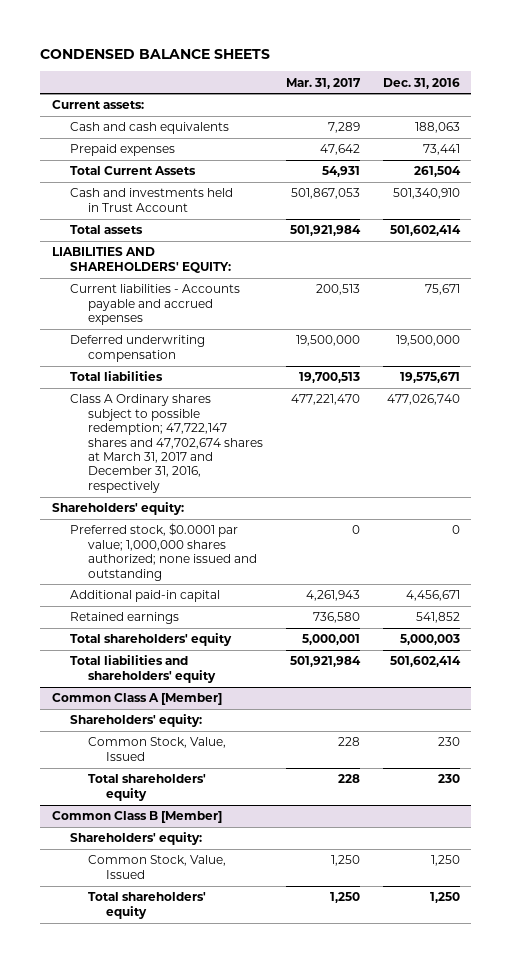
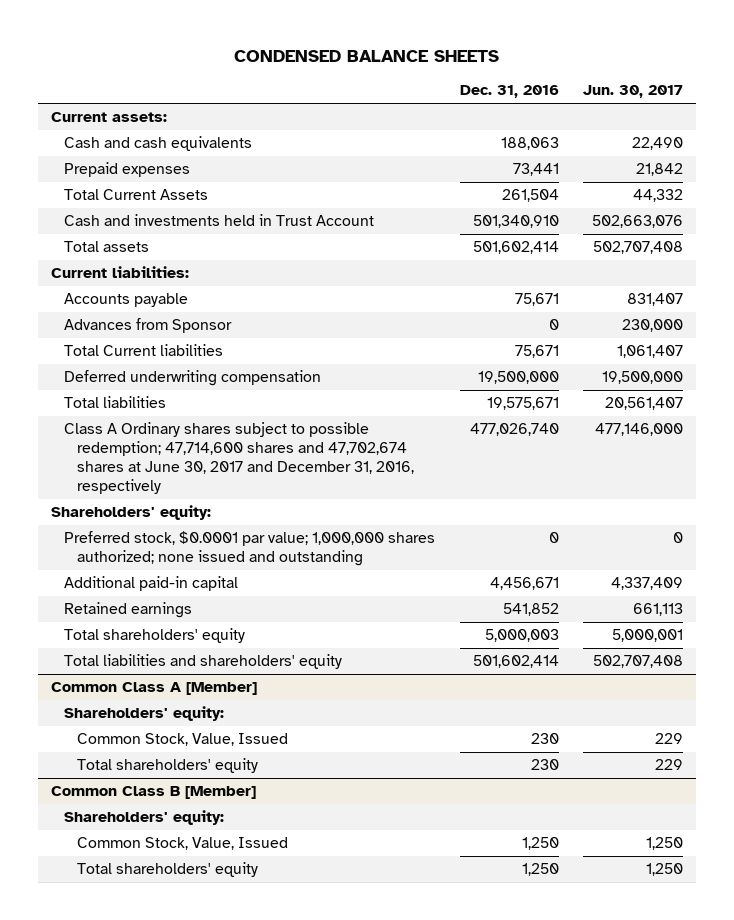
- | Mar. 31, 2017 | Dec. 31, 2016
+ | Dec. 31, 2016 | Jun. 30, 2017
- LIABILITIES AND SHAREHOLDERS' EQUITY:
- Current liabilities - Accounts payable and accrued expenses | 200,513 | 75,671
+ Current liabilities:
+ Accounts payable | 75,671 | 831,407
+ Advances from Sponsor | 0 | 230,000
+ Total Current liabilities | 75,671 | 1,061,407
- Class A Ordinary shares subject to possible redemption; 47,722,147 shares and 47,702,674 shares at March 31, 2017 and December 31, 2016, respectively | 477,221,470 | 477,026,740
+ Class A Ordinary shares subject to possible redemption; 47,714,600 shares and 47,702,674 shares at June 30, 2017 and December 31, 2016, respectively | 477,026,740 | 477,146,000

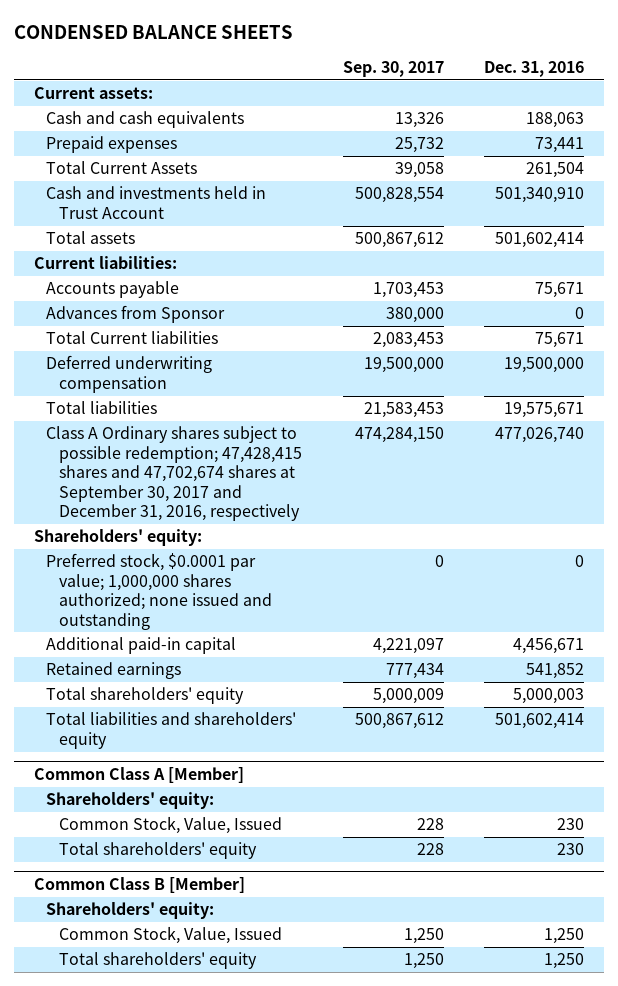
- | Dec. 31, 2016 | Jun. 30, 2017
+ | Sep. 30, 2017 | Dec. 31, 2016
- Class A Ordinary shares subject to possible redemption; 47,714,600 shares and 47,702,674 shares at June 30, 2017 and December 31, 2016, respectively | 477,026,740 | 477,146,000
+ Class A Ordinary shares subject to possible redemption; 47,428,415 shares and 47,702,674 shares at September 30, 2017 and December 31, 2016, respectively | 474,284,150 | 477,026,740

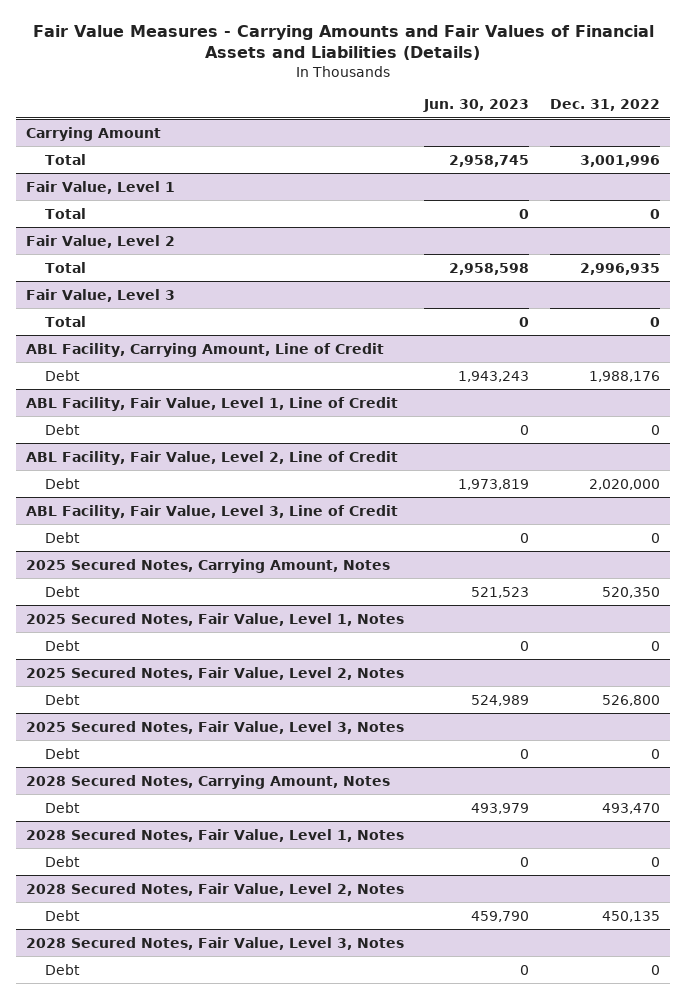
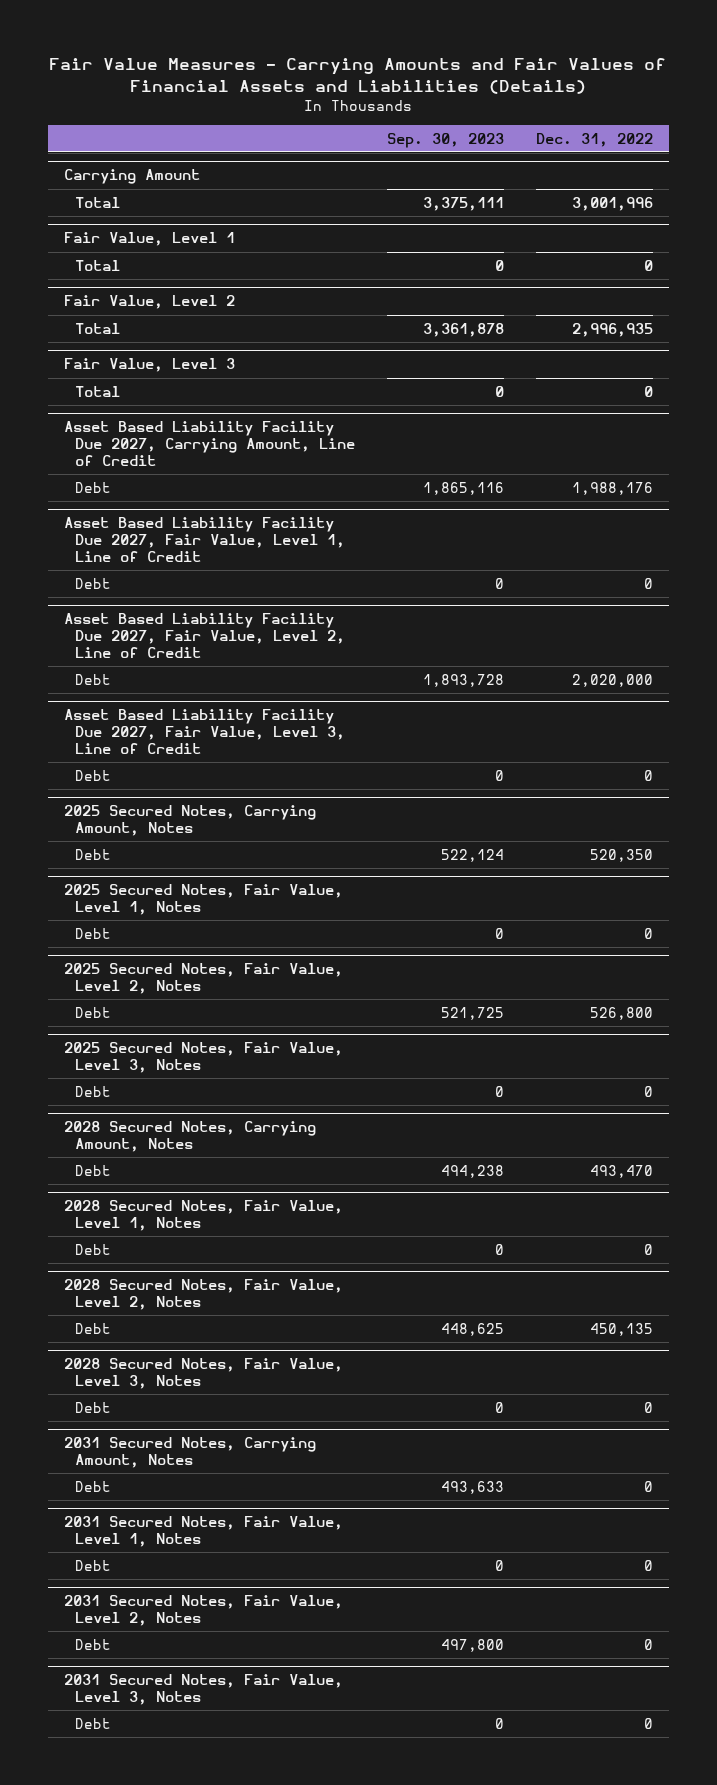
- | Jun. 30, 2023 | Dec. 31, 2022
+ | Sep. 30, 2023 | Dec. 31, 2022
- ABL Facility, Carrying Amount, Line of Credit
+ Asset Based Liability Facility Due 2027, Carrying Amount, Line of Credit
- ABL Facility, Fair Value, Level 1, Line of Credit
+ Asset Based Liability Facility Due 2027, Fair Value, Level 1, Line of Credit
- ABL Facility, Fair Value, Level 2, Line of Credit
+ Asset Based Liability Facility Due 2027, Fair Value, Level 2, Line of Credit
- ABL Facility, Fair Value, Level 3, Line of Credit
+ Asset Based Liability Facility Due 2027, Fair Value, Level 3, Line of Credit
+ 2031 Secured Notes, Carrying Amount, Notes
+ Debt | 493,633 | 0
+ 2031 Secured Notes, Fair Value, Level 1, Notes
+ Debt | 0 | 0
+ 2031 Secured Notes, Fair Value, Level 2, Notes
+ Debt | 497,800 | 0
+ 2031 Secured Notes, Fair Value, Level 3, Notes
+ Debt | 0 | 0

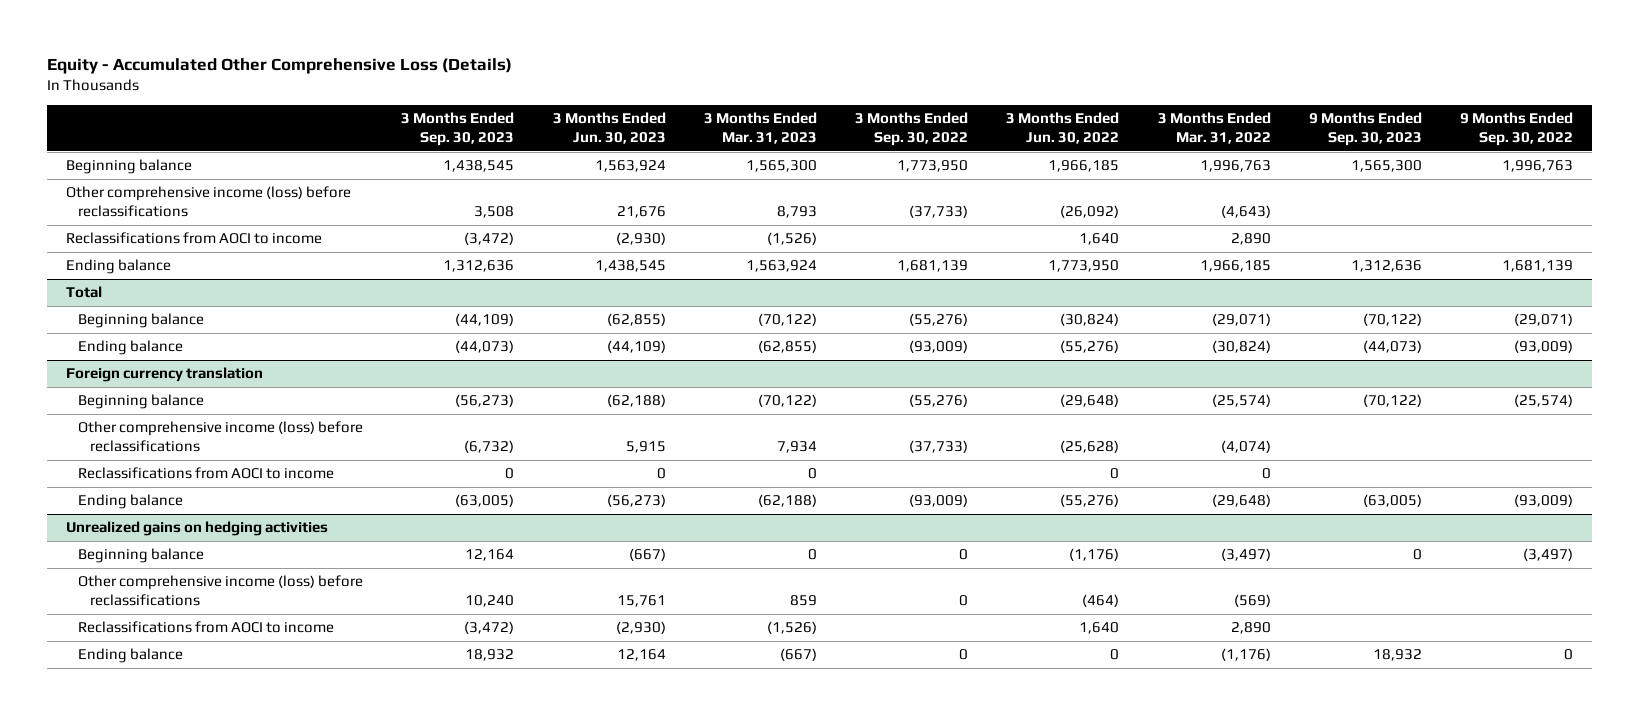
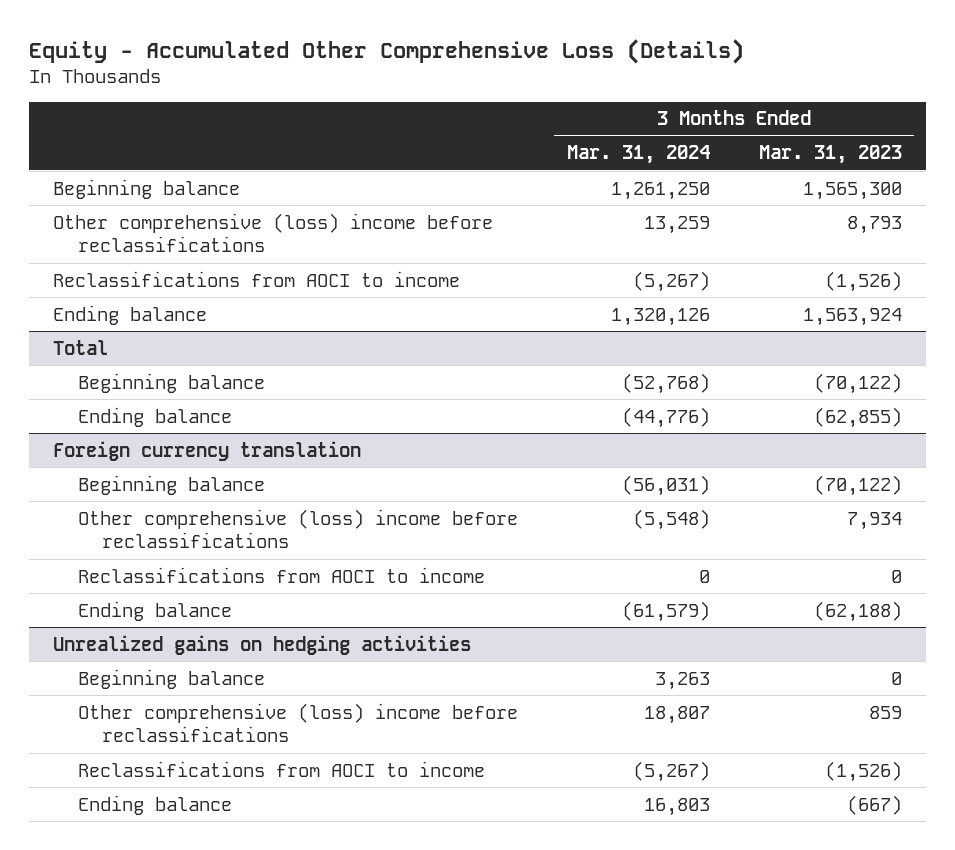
- | 3 Months Ended Sep. 30, 2023 | 3 Months Ended Jun. 30, 2023 | 3 Months Ended Mar. 31, 2023 | 3 Months Ended Sep. 30, 2022 | 3 Months Ended Jun. 30, 2022 | 3 Months Ended Mar. 31, 2022 | 9 Months Ended Sep. 30, 2023 | 9 Months Ended Sep. 30, 2022
+ | 3 Months Ended Mar. 31, 2024 | 3 Months Ended Mar. 31, 2023
- Other comprehensive income (loss) before reclassifications | 3,508 | 21,676 | 8,793 | (37,733) | (26,092) | (4,643) | |
+ Other comprehensive (loss) income before reclassifications | 13,259 | 8,793
@ Foreign currency translation
- Other comprehensive income (loss) before reclassifications | (6,732) | 5,915 | 7,934 | (37,733) | (25,628) | (4,074) | |
+ Other comprehensive (loss) income before reclassifications | (5,548) | 7,934
@ Unrealized gains on hedging activities
- Other comprehensive income (loss) before reclassifications | 10,240 | 15,761 | 859 | 0 | (464) | (569) | |
+ Other comprehensive (loss) income before reclassifications | 18,807 | 859

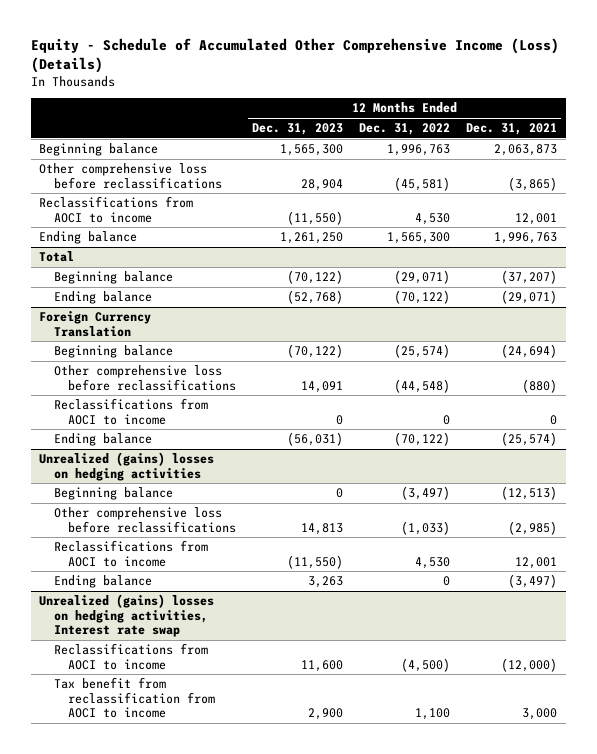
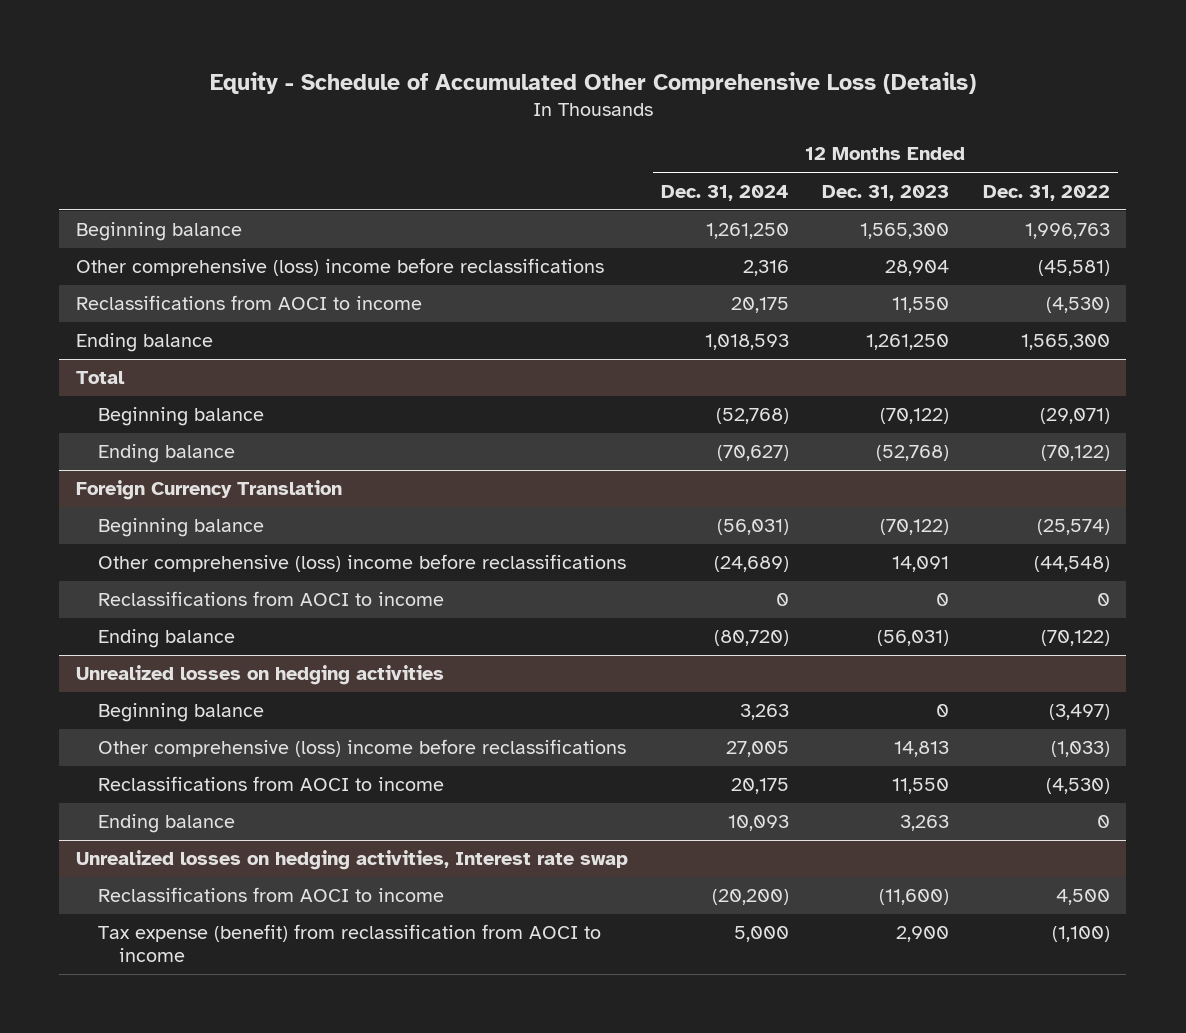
- Equity - Schedule of Accumulated Other Comprehensive Income (Loss) (Details)
+ Equity - Schedule of Accumulated Other Comprehensive Loss (Details)
- | 12 Months Ended Dec. 31, 2023 | 12 Months Ended Dec. 31, 2022 | 12 Months Ended Dec. 31, 2021
+ | 12 Months Ended Dec. 31, 2024 | 12 Months Ended Dec. 31, 2023 | 12 Months Ended Dec. 31, 2022
- Other comprehensive loss before reclassifications | 28,904 | (45,581) | (3,865)
- Reclassifications from AOCI to income | (11,550) | 4,530 | 12,001
+ Other comprehensive (loss) income before reclassifications | 2,316 | 28,904 | (45,581)
+ Reclassifications from AOCI to income | 20,175 | 11,550 | (4,530)
@ Foreign Currency Translation
- Other comprehensive loss before reclassifications | 14,091 | (44,548) | (880)
+ Other comprehensive (loss) income before reclassifications | (24,689) | 14,091 | (44,548)
- Unrealized (gains) losses on hedging activities
+ Unrealized losses on hedging activities
- Other comprehensive loss before reclassifications | 14,813 | (1,033) | (2,985)
- Reclassifications from AOCI to income | (11,550) | 4,530 | 12,001
+ Other comprehensive (loss) income before reclassifications | 27,005 | 14,813 | (1,033)
+ Reclassifications from AOCI to income | 20,175 | 11,550 | (4,530)
- Unrealized (gains) losses on hedging activities, Interest rate swap
- Reclassifications from AOCI to income | 11,600 | (4,500) | (12,000)
- Tax benefit from reclassification from AOCI to income | 2,900 | 1,100 | 3,000
+ Unrealized losses on hedging activities, Interest rate swap
+ Reclassifications from AOCI to income | (20,200) | (11,600) | 4,500
+ Tax expense (benefit) from reclassification from AOCI to income | 5,000 | 2,900 | (1,100)

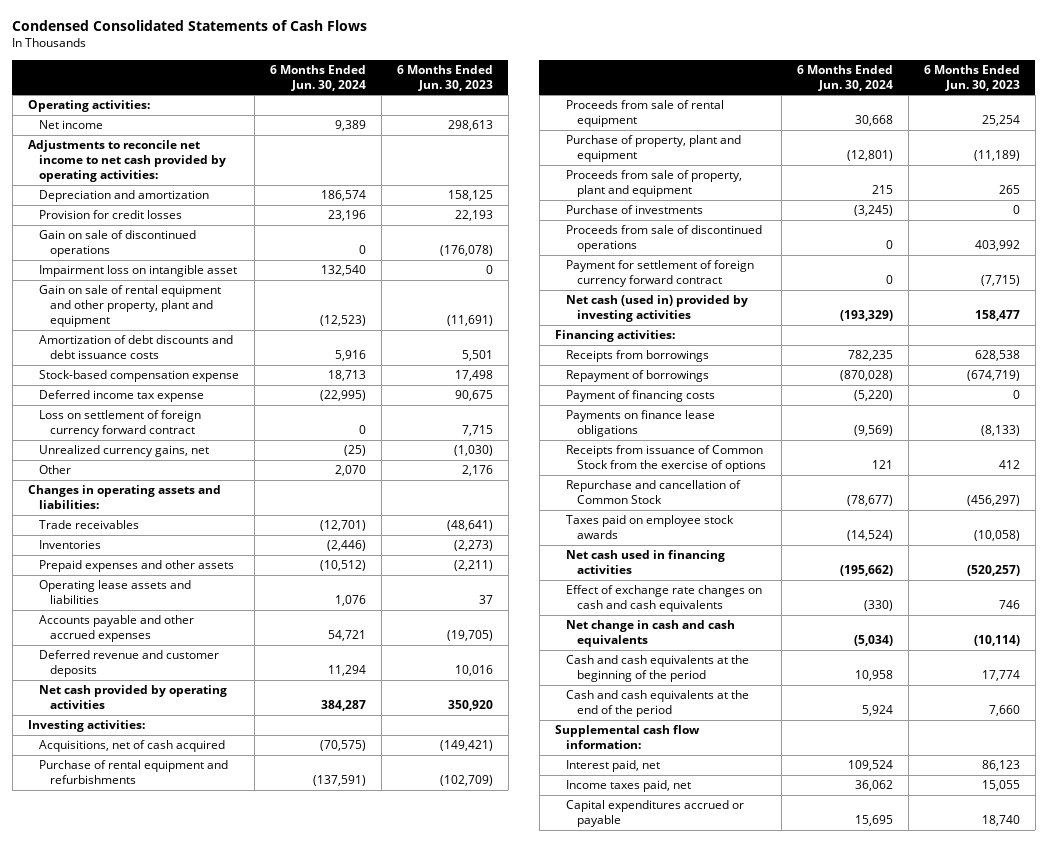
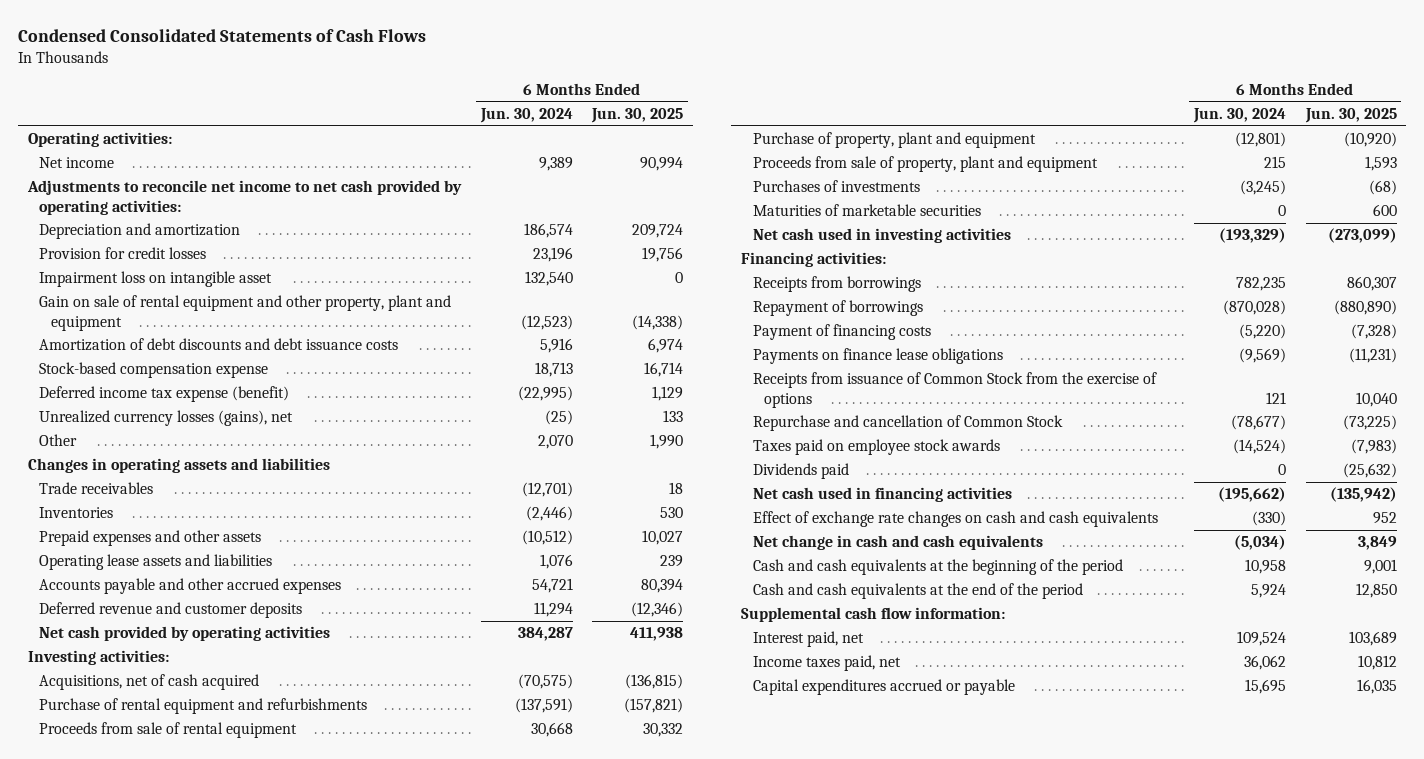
- | 6 Months Ended Jun. 30, 2024 | 6 Months Ended Jun. 30, 2023
+ | 6 Months Ended Jun. 30, 2024 | 6 Months Ended Jun. 30, 2025
- Gain on sale of discontinued operations | 0 | (176,078)
- Deferred income tax expense | (22,995) | 90,675
- Loss on settlement of foreign currency forward contract | 0 | 7,715
- Unrealized currency gains, net | (25) | (1,030)
+ Deferred income tax expense (benefit) | (22,995) | 1,129
+ Unrealized currency losses (gains), net | (25) | 133
- Changes in operating assets and liabilities:
+ Changes in operating assets and liabilities
- Purchase of investments | (3,245) | 0
- Proceeds from sale of discontinued operations | 0 | 403,992
- Payment for settlement of foreign currency forward contract | 0 | (7,715)
- Net cash (used in) provided by investing activities | (193,329) | 158,477
+ Purchases of investments | (3,245) | (68)
+ Maturities of marketable securities | 0 | 600
+ Net cash used in investing activities | (193,329) | (273,099)
+ Dividends paid | 0 | (25,632)

